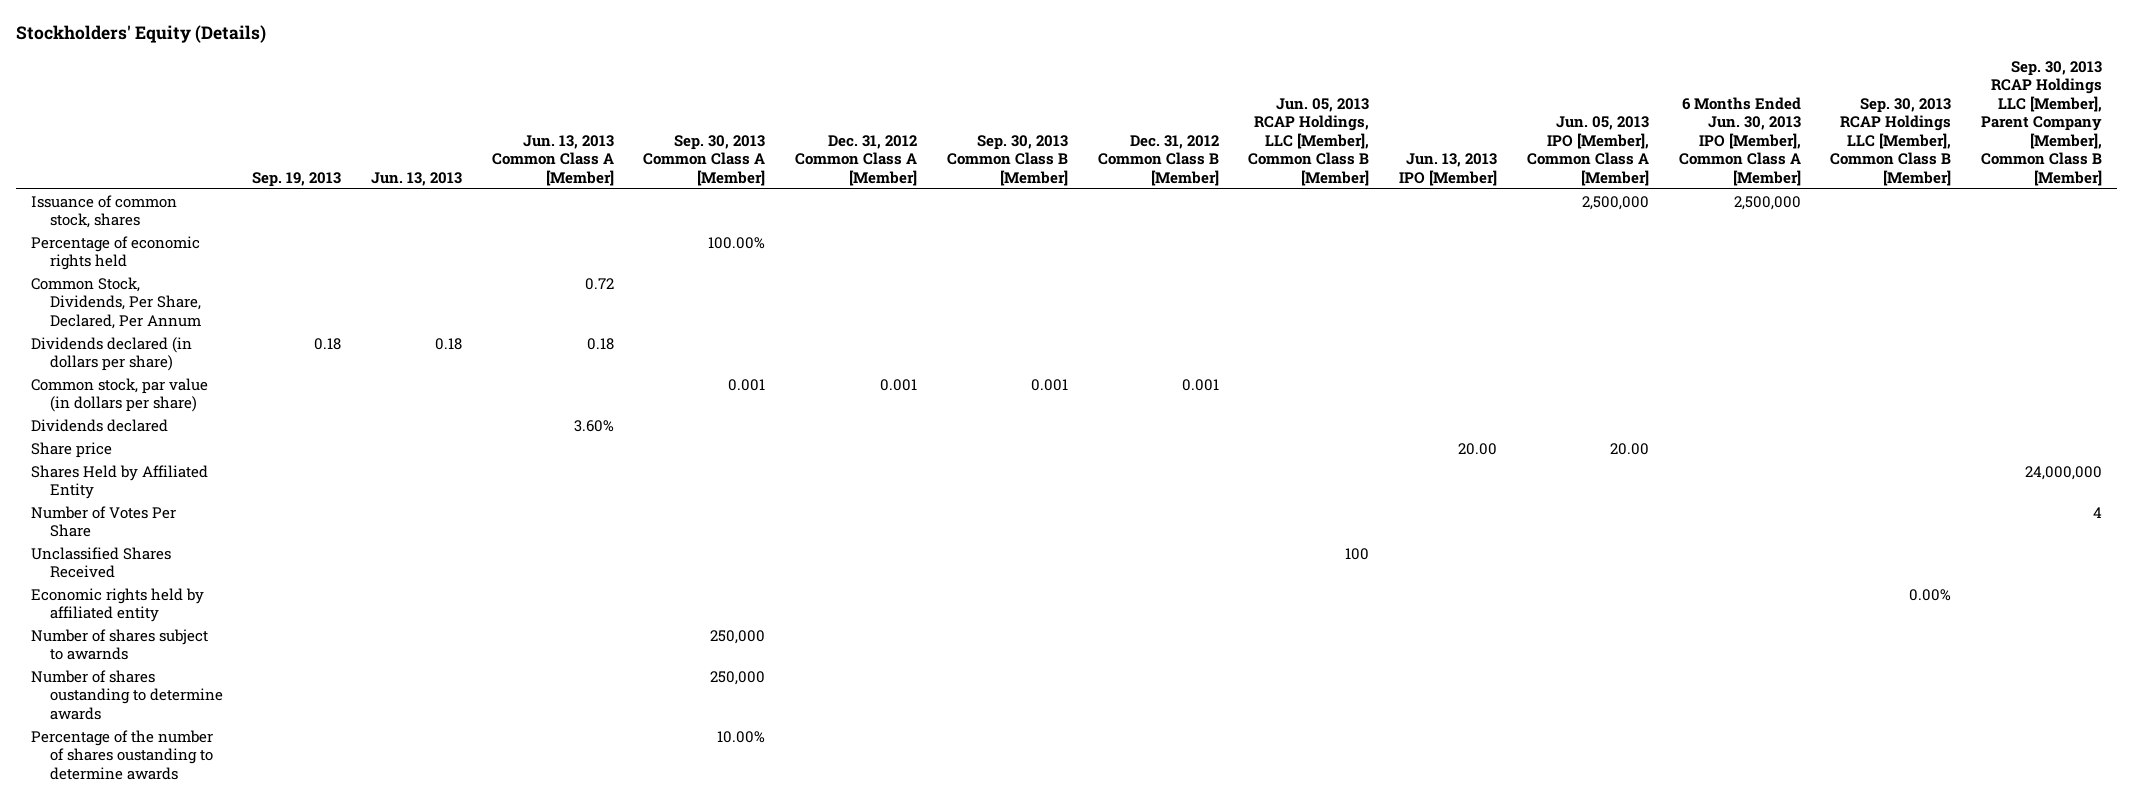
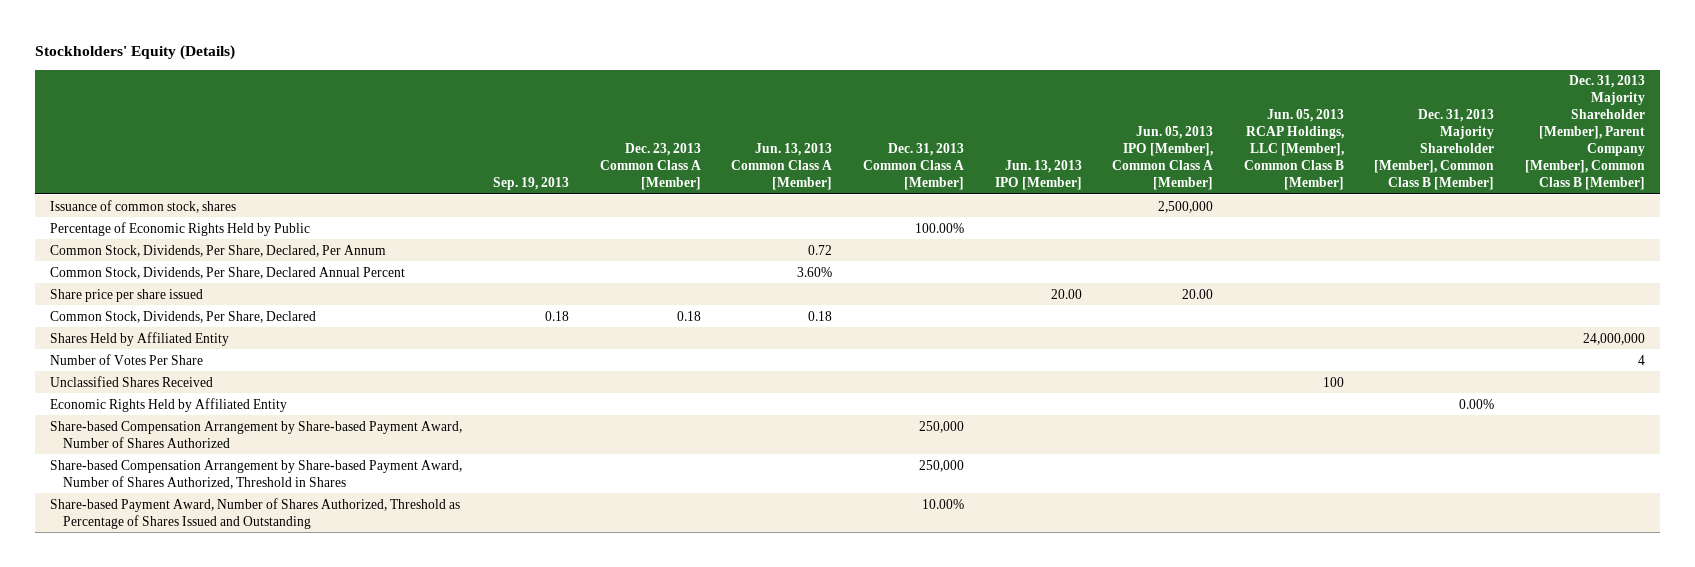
- | Sep. 19, 2013 | Jun. 13, 2013 | Jun. 13, 2013 Common Class A [Member] | Sep. 30, 2013 Common Class A [Member] | Dec. 31, 2012 Common Class A [Member] | Sep. 30, 2013 Common Class B [Member] | Dec. 31, 2012 Common Class B [Member] | Jun. 05, 2013 RCAP Holdings, LLC [Member], Common Class B [Member] | Jun. 13, 2013 IPO [Member] | Jun. 05, 2013 IPO [Member], Common Class A [Member] | 6 Months Ended Jun. 30, 2013 IPO [Member], Common Class A [Member] | Sep. 30, 2013 RCAP Holdings LLC [Member], Common Class B [Member] | Sep. 30, 2013 RCAP Holdings LLC [Member], Parent Company [Member], Common Class B [Member]
+ | Sep. 19, 2013 | Dec. 23, 2013 Common Class A [Member] | Jun. 13, 2013 Common Class A [Member] | Dec. 31, 2013 Common Class A [Member] | Jun. 13, 2013 IPO [Member] | Jun. 05, 2013 IPO [Member], Common Class A [Member] | Jun. 05, 2013 RCAP Holdings, LLC [Member], Common Class B [Member] | Dec. 31, 2013 Majority Shareholder [Member], Common Class B [Member] | Dec. 31, 2013 Majority Shareholder [Member], Parent Company [Member], Common Class B [Member]
- Percentage of economic rights held | | | | 100.00% | | | | | | | | |
+ Percentage of Economic Rights Held by Public | | | | 100.00% | | | | |
- Dividends declared (in dollars per share) | 0.18 | 0.18 | 0.18 | | | | | | | | | |
- Common stock, par value (in dollars per share) | | | | 0.001 | 0.001 | 0.001 | 0.001 | | | | | |
- Dividends declared | | | 3.60% | | | | | | | | | |
- Share price | | | | | | | | | 20.00 | 20.00 | | |
+ Common Stock, Dividends, Per Share, Declared Annual Percent | | | 3.60% | | | | | |
+ Share price per share issued | | | | | 20.00 | 20.00 | | |
+ Common Stock, Dividends, Per Share, Declared | 0.18 | 0.18 | 0.18 | | | | | |
- Economic rights held by affiliated entity | | | | | | | | | | | | 0.00% |
- Number of shares subject to awarnds | | | | 250,000 | | | | | | | | |
- Number of shares oustanding to determine awards | | | | 250,000 | | | | | | | | |
- Percentage of the number of shares oustanding to determine awards | | | | 10.00% | | | | | | | | |
+ Economic Rights Held by Affiliated Entity | | | | | | | | 0.00% |
+ Share-based Compensation Arrangement by Share-based Payment Award, Number of Shares Authorized | | | | 250,000 | | | | |
+ Share-based Compensation Arrangement by Share-based Payment Award, Number of Shares Authorized, Threshold in Shares | | | | 250,000 | | | | |
+ Share-based Payment Award, Number of Shares Authorized, Threshold as Percentage of Shares Issued and Outstanding | | | | 10.00% | | | | |

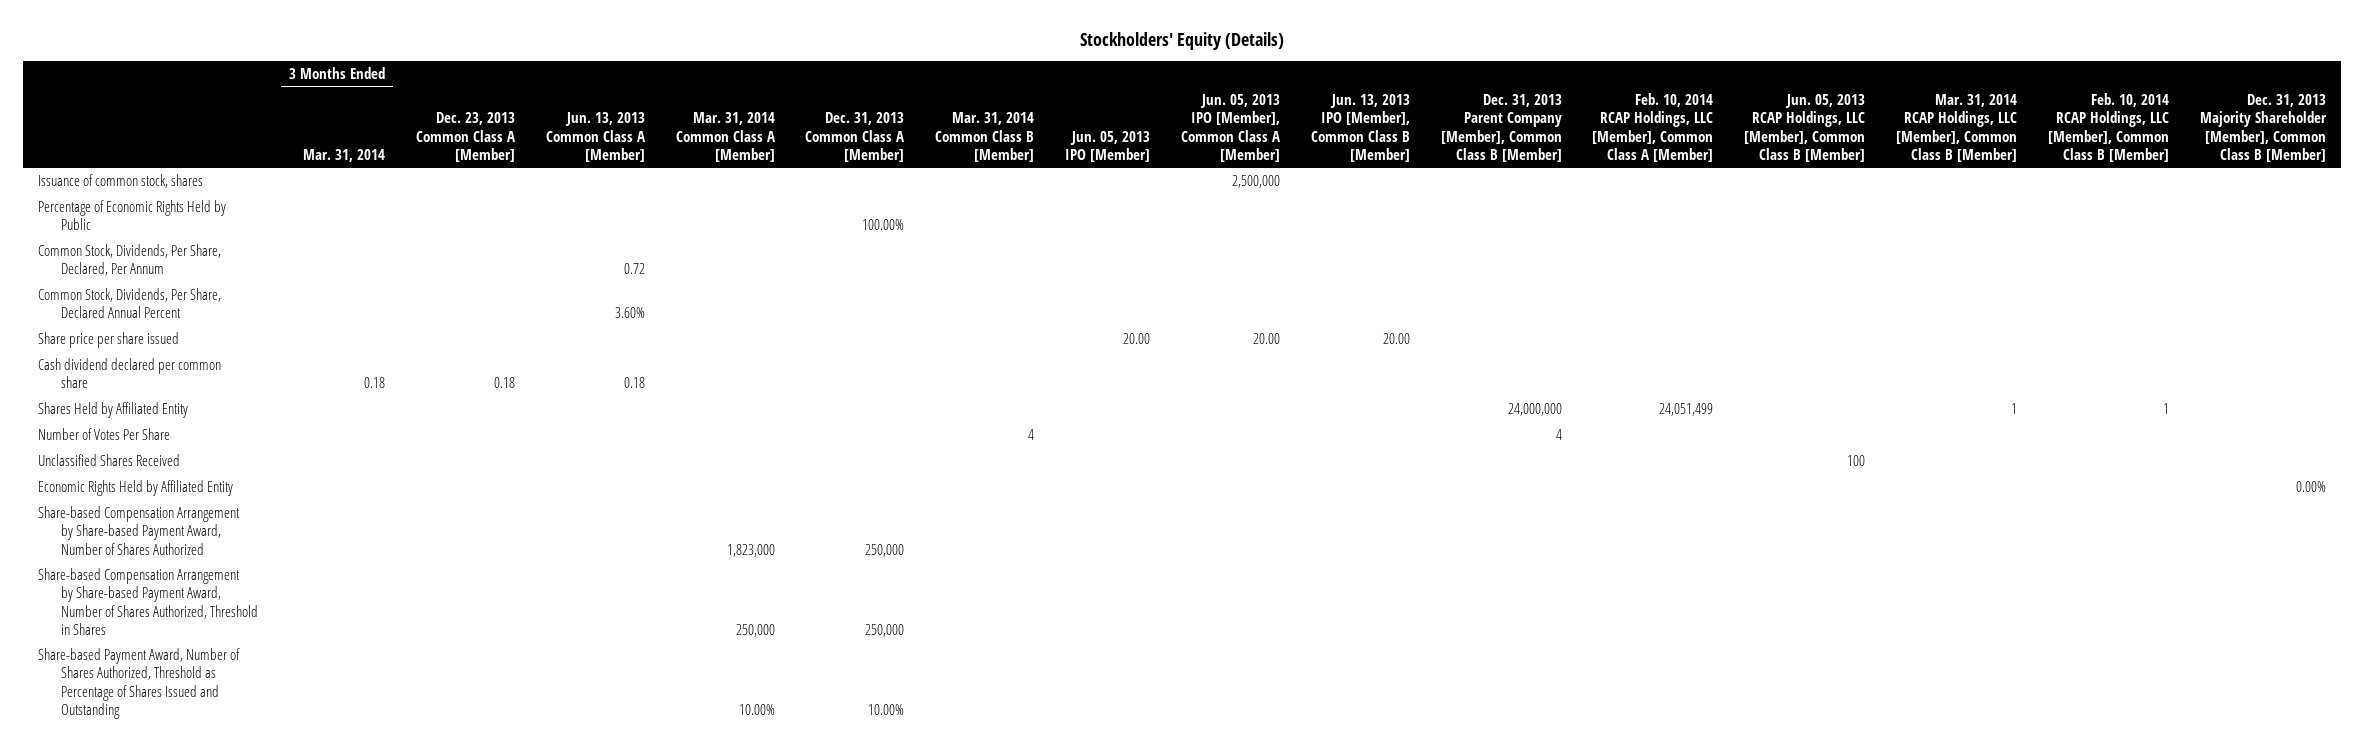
- | Sep. 19, 2013 | Dec. 23, 2013 Common Class A [Member] | Jun. 13, 2013 Common Class A [Member] | Dec. 31, 2013 Common Class A [Member] | Jun. 13, 2013 IPO [Member] | Jun. 05, 2013 IPO [Member], Common Class A [Member] | Jun. 05, 2013 RCAP Holdings, LLC [Member], Common Class B [Member] | Dec. 31, 2013 Majority Shareholder [Member], Common Class B [Member] | Dec. 31, 2013 Majority Shareholder [Member], Parent Company [Member], Common Class B [Member]
+ | 3 Months Ended Mar. 31, 2014 | Dec. 23, 2013 Common Class A [Member] | Jun. 13, 2013 Common Class A [Member] | Mar. 31, 2014 Common Class A [Member] | Dec. 31, 2013 Common Class A [Member] | Mar. 31, 2014 Common Class B [Member] | Jun. 05, 2013 IPO [Member] | Jun. 05, 2013 IPO [Member], Common Class A [Member] | Jun. 13, 2013 IPO [Member], Common Class B [Member] | Dec. 31, 2013 Parent Company [Member], Common Class B [Member] | Feb. 10, 2014 RCAP Holdings, LLC [Member], Common Class A [Member] | Jun. 05, 2013 RCAP Holdings, LLC [Member], Common Class B [Member] | Mar. 31, 2014 RCAP Holdings, LLC [Member], Common Class B [Member] | Feb. 10, 2014 RCAP Holdings, LLC [Member], Common Class B [Member] | Dec. 31, 2013 Majority Shareholder [Member], Common Class B [Member]
- Common Stock, Dividends, Per Share, Declared | 0.18 | 0.18 | 0.18 | | | | | |
+ Cash dividend declared per common share | 0.18 | 0.18 | 0.18 | | | | | | | | | | | |

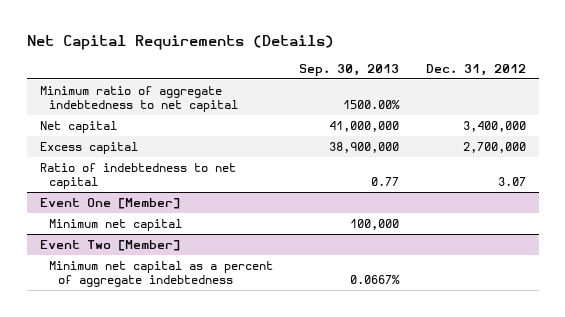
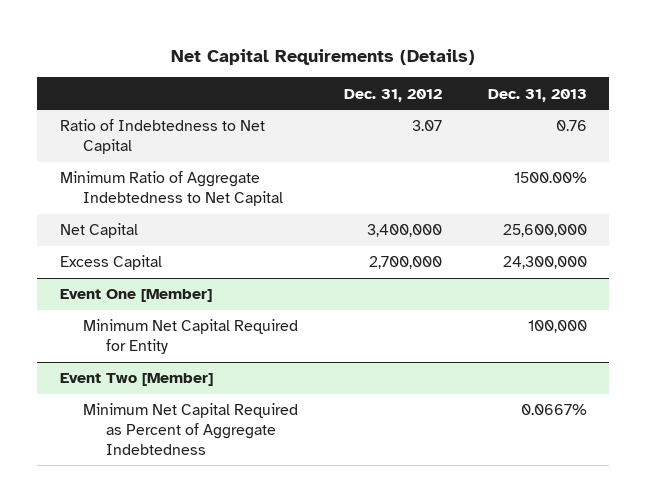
- | Sep. 30, 2013 | Dec. 31, 2012
+ | Dec. 31, 2012 | Dec. 31, 2013
- Minimum ratio of aggregate indebtedness to net capital | 1500.00% |
- Net capital | 41,000,000 | 3,400,000
- Excess capital | 38,900,000 | 2,700,000
- Ratio of indebtedness to net capital | 0.77 | 3.07
+ Ratio of Indebtedness to Net Capital | 3.07 | 0.76
+ Minimum Ratio of Aggregate Indebtedness to Net Capital | | 1500.00%
+ Net Capital | 3,400,000 | 25,600,000
+ Excess Capital | 2,700,000 | 24,300,000
@ Event One [Member]
- Minimum net capital | 100,000 |
+ Minimum Net Capital Required for Entity | | 100,000
@ Event Two [Member]
- Minimum net capital as a percent of aggregate indebtedness | 0.0667% |
+ Minimum Net Capital Required as Percent of Aggregate Indebtedness | | 0.0667%

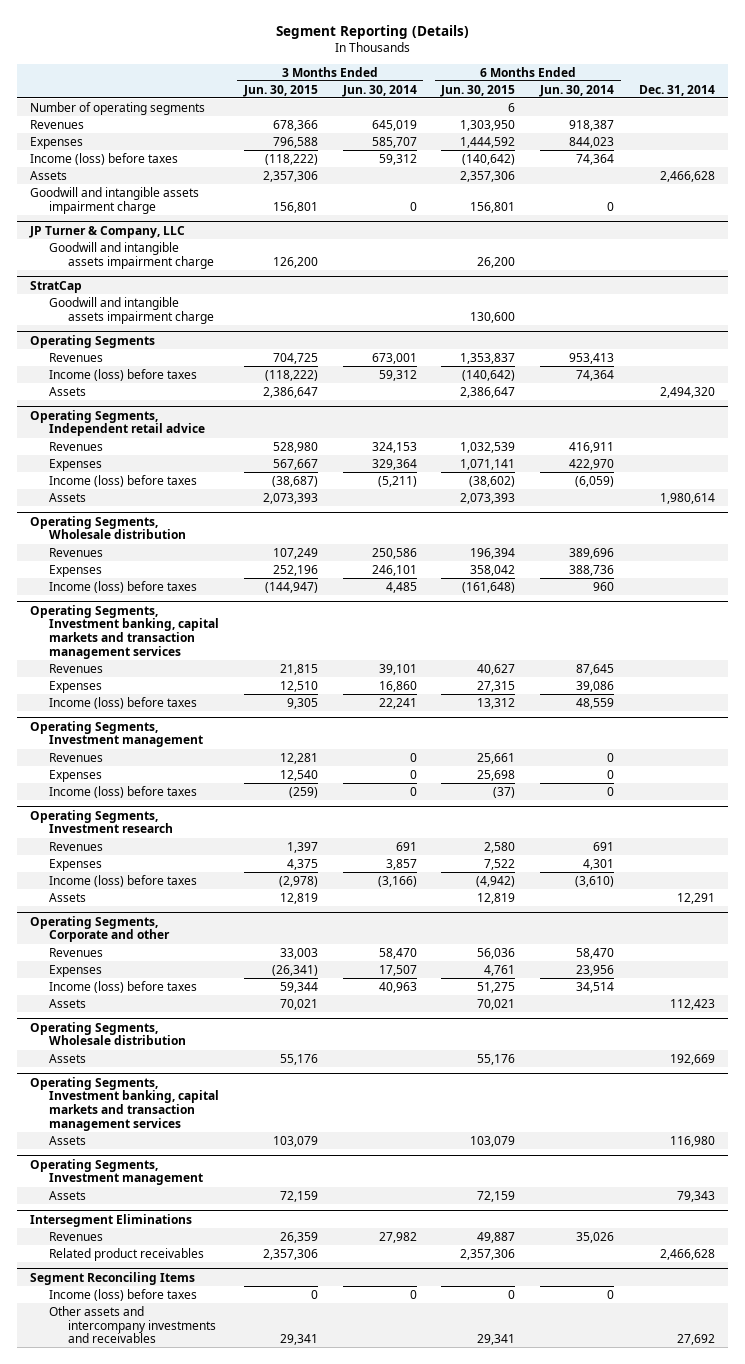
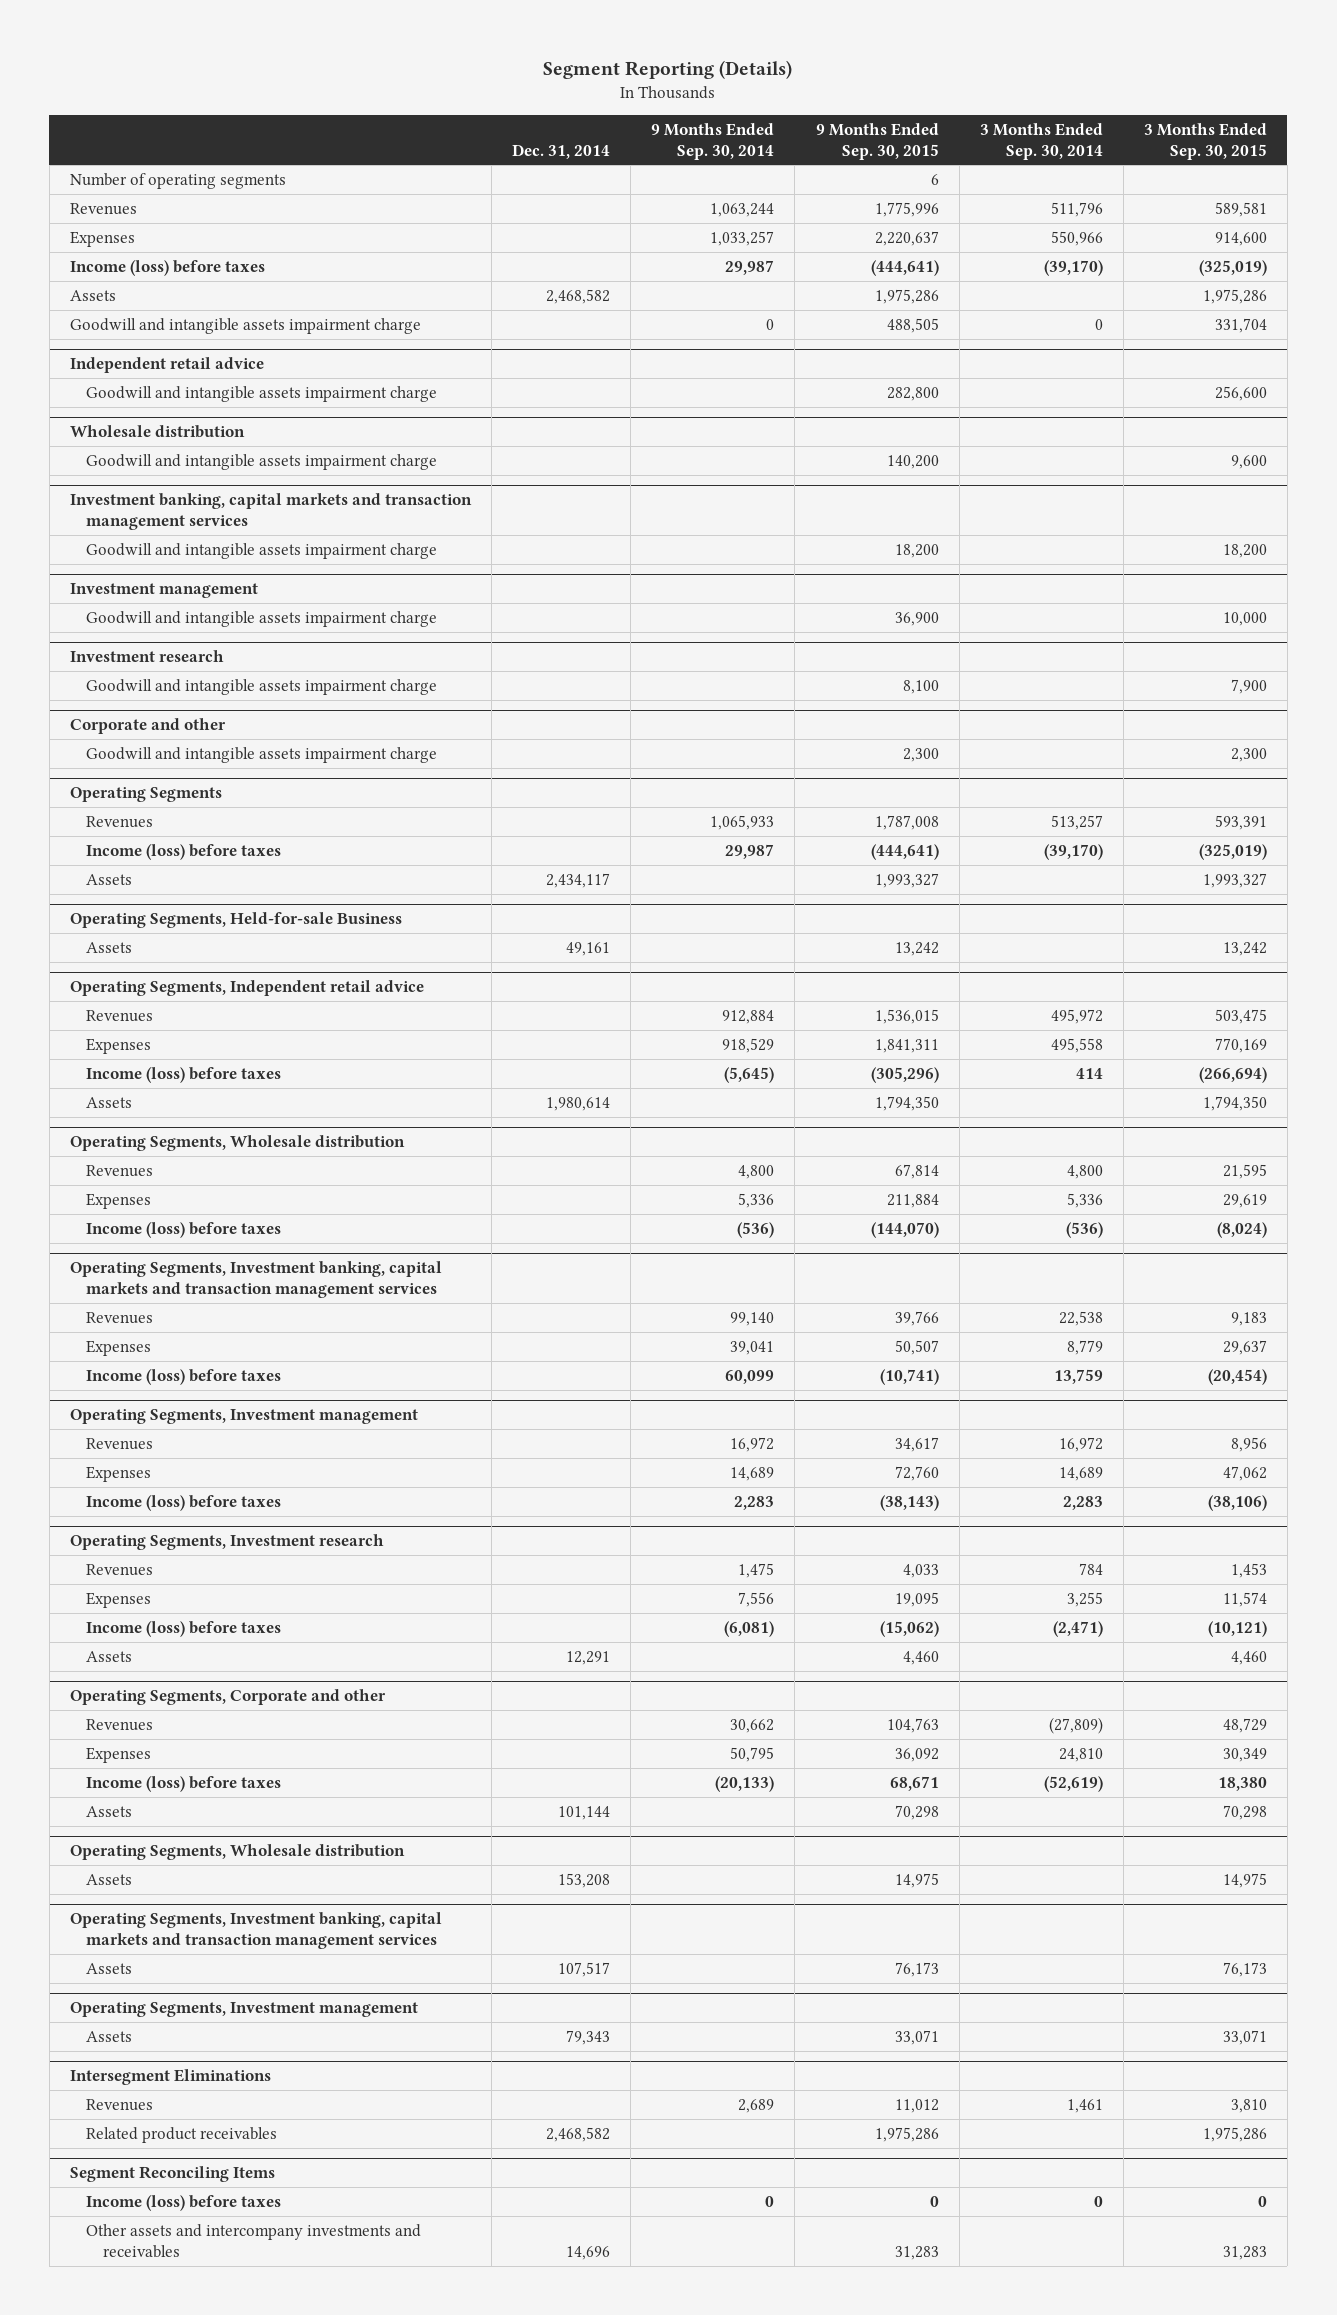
- | 3 Months Ended Jun. 30, 2015 | 3 Months Ended Jun. 30, 2014 | 6 Months Ended Jun. 30, 2015 | 6 Months Ended Jun. 30, 2014 | Dec. 31, 2014
+ | Dec. 31, 2014 | 9 Months Ended Sep. 30, 2014 | 9 Months Ended Sep. 30, 2015 | 3 Months Ended Sep. 30, 2014 | 3 Months Ended Sep. 30, 2015
- Assets | 2,357,306 | | 2,357,306 | | 2,466,628
+ Assets | 2,468,582 | | 1,975,286 | | 1,975,286
- JP Turner & Company, LLC
- Goodwill and intangible assets impairment charge | 126,200 | | 26,200 | |
- StratCap
- Goodwill and intangible assets impairment charge | | | 130,600 | |
+ Independent retail advice
+ Goodwill and intangible assets impairment charge | | | 282,800 | | 256,600
+ Wholesale distribution
+ Goodwill and intangible assets impairment charge | | | 140,200 | | 9,600
+ Investment banking, capital markets and transaction management services
+ Goodwill and intangible assets impairment charge | | | 18,200 | | 18,200
+ Investment management
+ Goodwill and intangible assets impairment charge | | | 36,900 | | 10,000
+ Investment research
+ Goodwill and intangible assets impairment charge | | | 8,100 | | 7,900
+ Corporate and other
+ Goodwill and intangible assets impairment charge | | | 2,300 | | 2,300
@ Operating Segments
- Assets | 2,386,647 | | 2,386,647 | | 2,494,320
+ Assets | 2,434,117 | | 1,993,327 | | 1,993,327
+ Operating Segments, Held-for-sale Business
+ Assets | 49,161 | | 13,242 | | 13,242
@ Operating Segments, Corporate and other
- Assets | 70,021 | | 70,021 | | 112,423
+ Assets | 101,144 | | 70,298 | | 70,298
@ Operating Segments, Wholesale distribution
- Assets | 55,176 | | 55,176 | | 192,669
+ Assets | 153,208 | | 14,975 | | 14,975
@ Operating Segments, Investment banking, capital markets and transaction management services
- Assets | 103,079 | | 103,079 | | 116,980
+ Assets | 107,517 | | 76,173 | | 76,173
@ Intersegment Eliminations
- Related product receivables | 2,357,306 | | 2,357,306 | | 2,466,628
+ Related product receivables | 2,468,582 | | 1,975,286 | | 1,975,286
@ Segment Reconciling Items
- Other assets and intercompany investments and receivables | 29,341 | | 29,341 | | 27,692
+ Other assets and intercompany investments and receivables | 14,696 | | 31,283 | | 31,283

